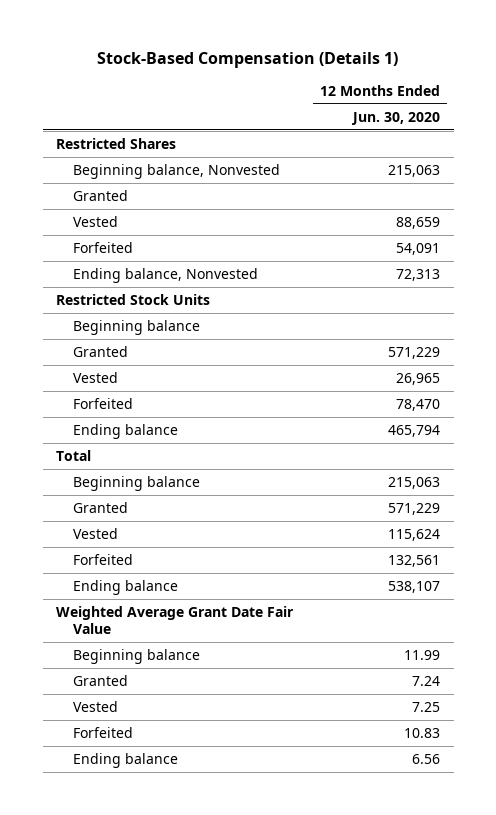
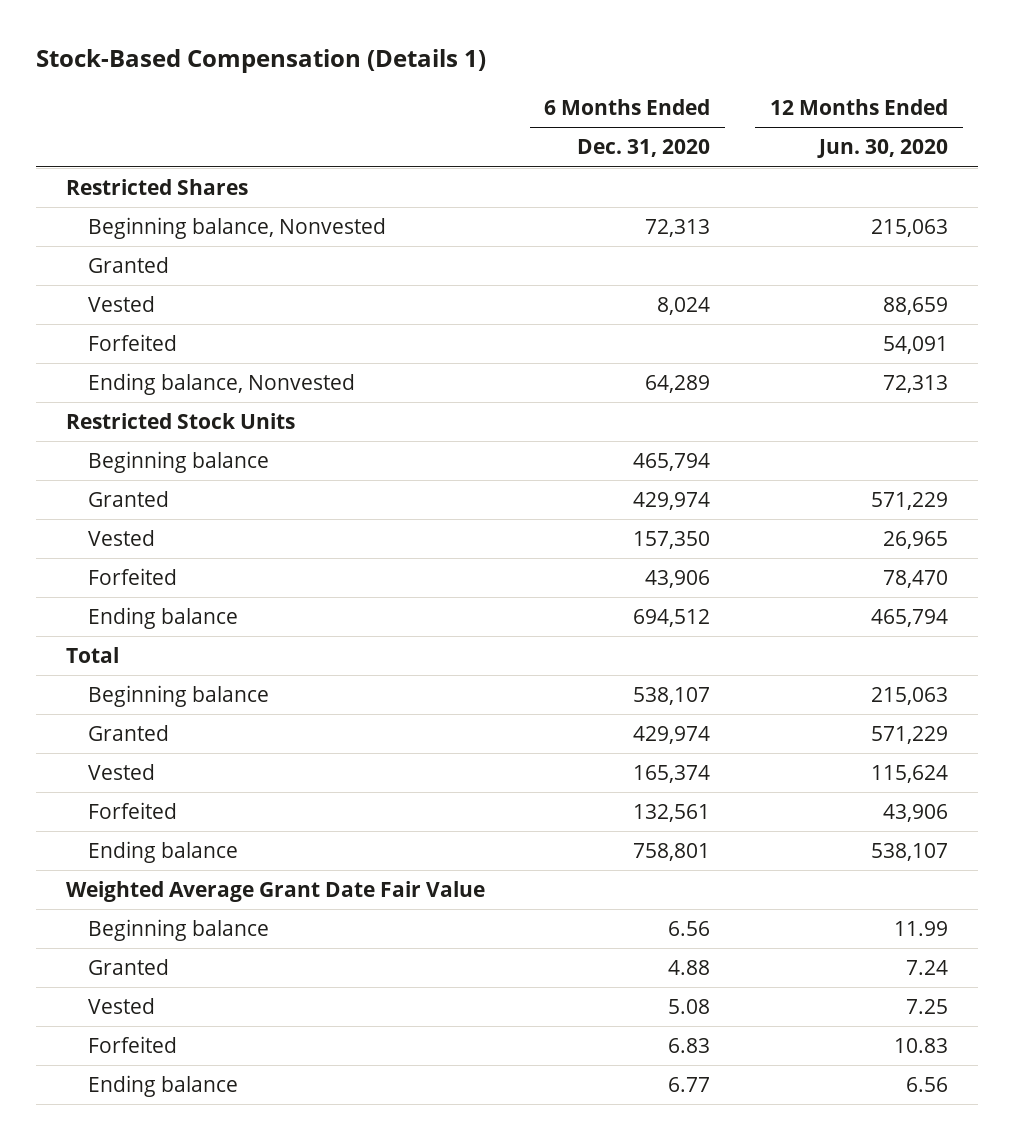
- | 12 Months Ended Jun. 30, 2020
+ | 6 Months Ended Dec. 31, 2020 | 12 Months Ended Jun. 30, 2020
- Forfeited | 132,561
+ Forfeited | 132,561 | 43,906

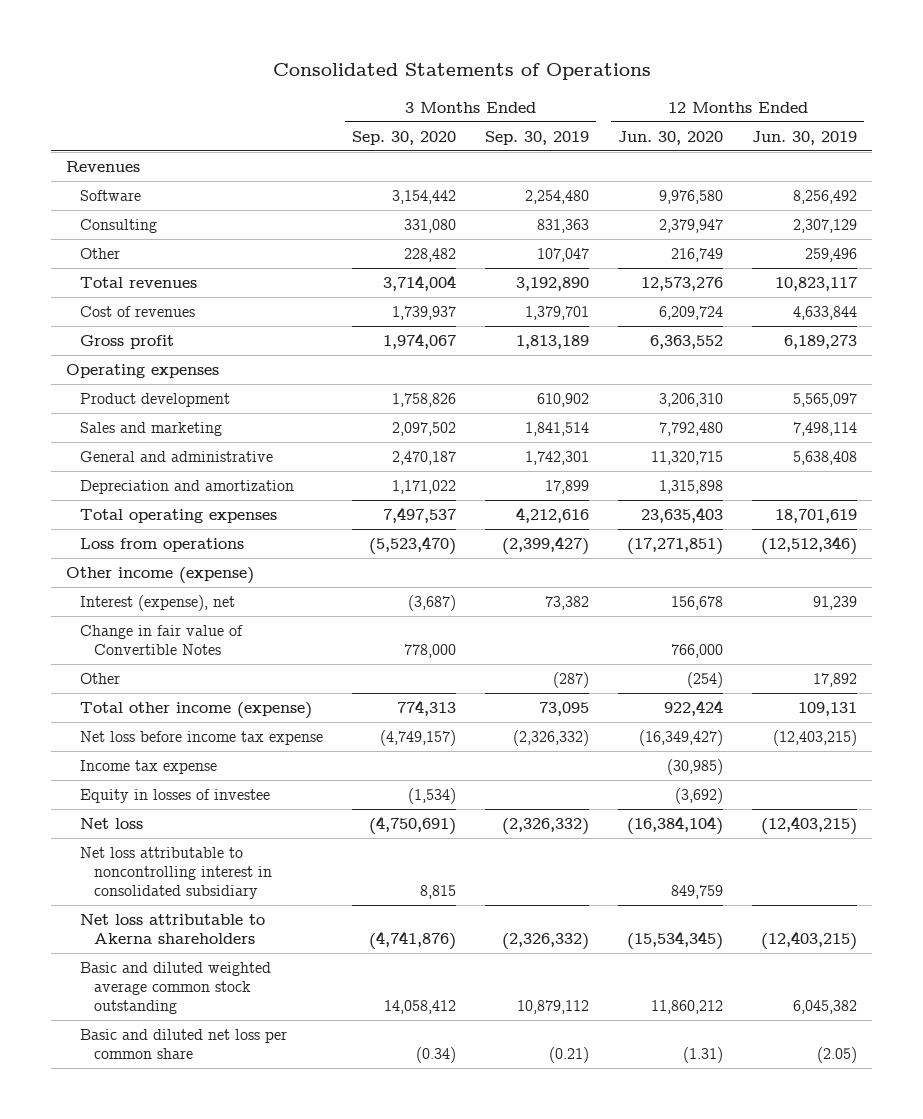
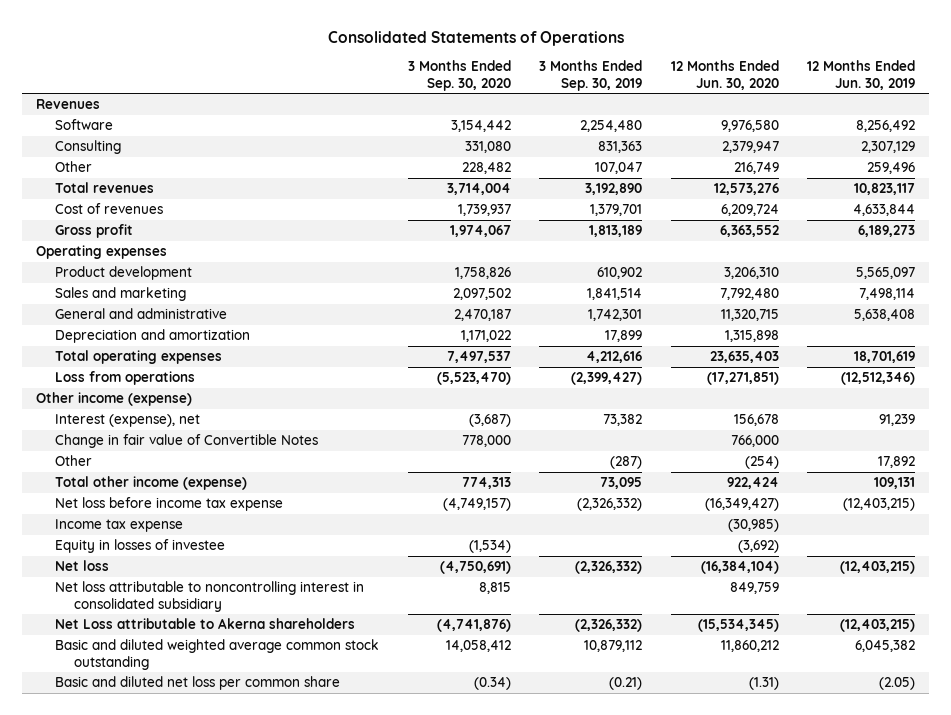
- Net loss attributable to Akerna shareholders | (4,741,876) | (2,326,332) | (15,534,345) | (12,403,215)
+ Net Loss attributable to Akerna shareholders | (4,741,876) | (2,326,332) | (15,534,345) | (12,403,215)

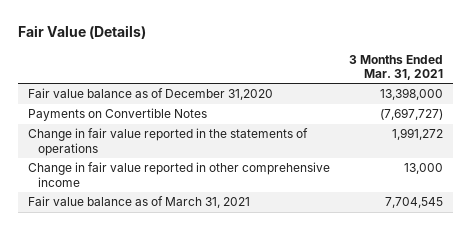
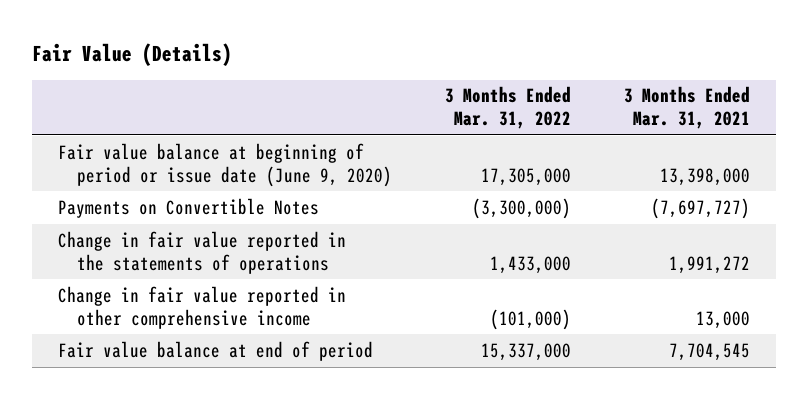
- | 3 Months Ended Mar. 31, 2021
+ | 3 Months Ended Mar. 31, 2022 | 3 Months Ended Mar. 31, 2021
- Fair value balance as of December 31,2020 | 13,398,000
+ Fair value balance at beginning of period or issue date (June 9, 2020) | 17,305,000 | 13,398,000
- Fair value balance as of March 31, 2021 | 7,704,545
+ Fair value balance at end of period | 15,337,000 | 7,704,545

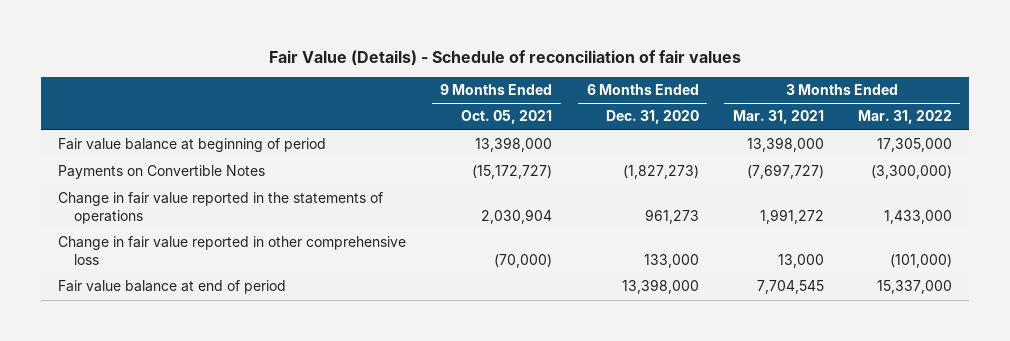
- Fair Value (Details)
+ Fair Value (Details) - Schedule of reconciliation of fair values
- | 3 Months Ended Mar. 31, 2022 | 3 Months Ended Mar. 31, 2021
+ | 9 Months Ended Oct. 05, 2021 | 6 Months Ended Dec. 31, 2020 | 3 Months Ended Mar. 31, 2021 | 3 Months Ended Mar. 31, 2022
- Fair value balance at beginning of period or issue date (June 9, 2020) | 17,305,000 | 13,398,000
+ Fair value balance at beginning of period | 13,398,000 | | 13,398,000 | 17,305,000
- Change in fair value reported in other comprehensive income | (101,000) | 13,000
+ Change in fair value reported in other comprehensive loss | (70,000) | 133,000 | 13,000 | (101,000)

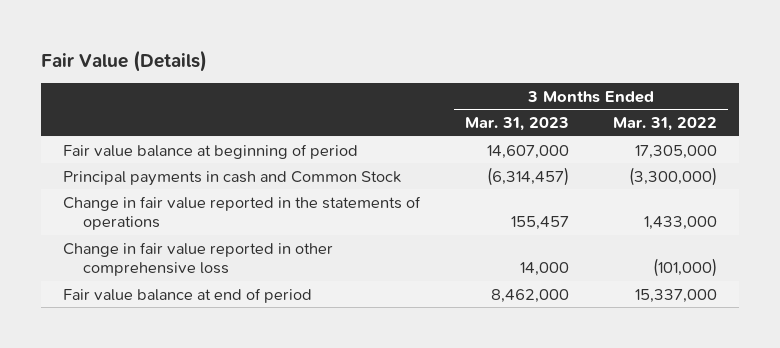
- Fair Value (Details) - Schedule of reconciliation of fair values
+ Fair Value (Details)
- | 9 Months Ended Oct. 05, 2021 | 6 Months Ended Dec. 31, 2020 | 3 Months Ended Mar. 31, 2021 | 3 Months Ended Mar. 31, 2022
+ | 3 Months Ended Mar. 31, 2023 | 3 Months Ended Mar. 31, 2022
- Payments on Convertible Notes | (15,172,727) | (1,827,273) | (7,697,727) | (3,300,000)
+ Principal payments in cash and Common Stock | (6,314,457) | (3,300,000)

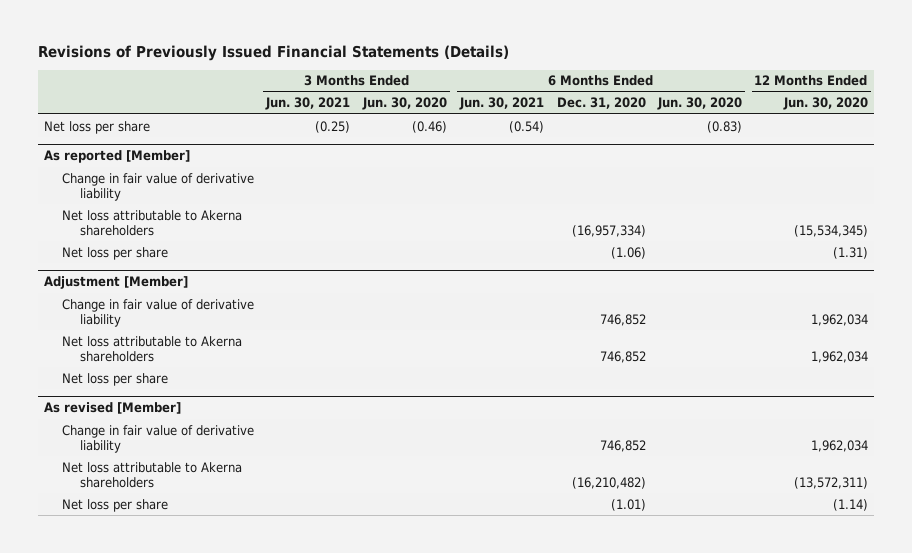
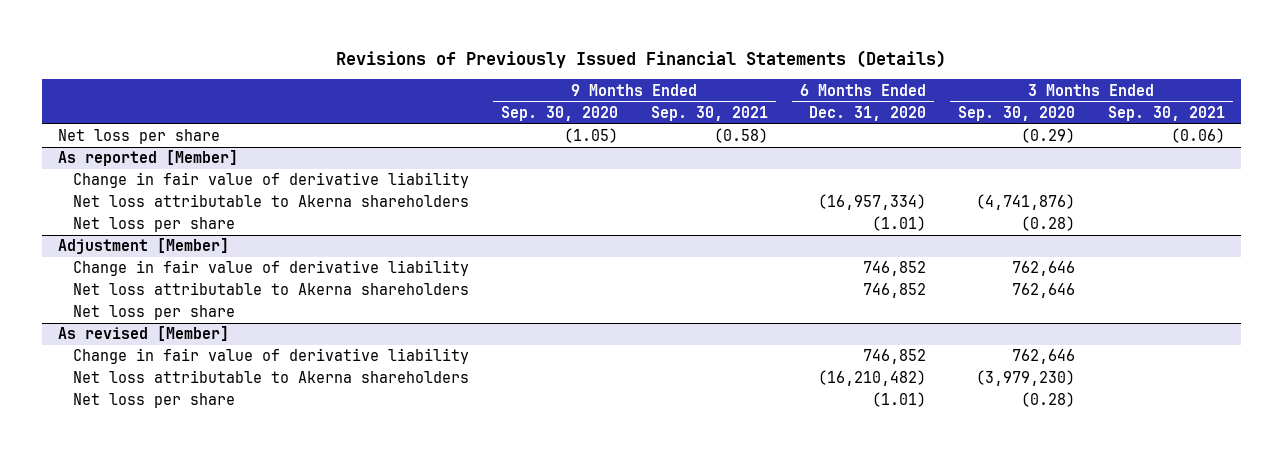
- | 3 Months Ended Jun. 30, 2021 | 3 Months Ended Jun. 30, 2020 | 6 Months Ended Jun. 30, 2021 | 6 Months Ended Dec. 31, 2020 | 6 Months Ended Jun. 30, 2020 | 12 Months Ended Jun. 30, 2020
+ | 9 Months Ended Sep. 30, 2020 | 9 Months Ended Sep. 30, 2021 | 6 Months Ended Dec. 31, 2020 | 3 Months Ended Sep. 30, 2020 | 3 Months Ended Sep. 30, 2021
@ As reported [Member]
- Net loss per share | | | | (1.06) | | (1.31)
+ Net loss per share | | | (1.01) | (0.28) |

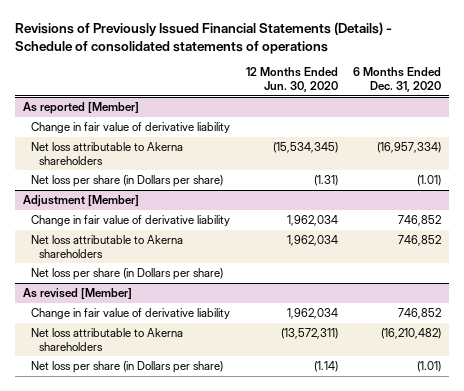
- Revisions of Previously Issued Financial Statements (Details)
+ Revisions of Previously Issued Financial Statements (Details) - Schedule of consolidated statements of operations
- | 9 Months Ended Sep. 30, 2020 | 9 Months Ended Sep. 30, 2021 | 6 Months Ended Dec. 31, 2020 | 3 Months Ended Sep. 30, 2020 | 3 Months Ended Sep. 30, 2021
+ | 12 Months Ended Jun. 30, 2020 | 6 Months Ended Dec. 31, 2020
- Net loss per share | (1.05) | (0.58) | | (0.29) | (0.06)
@ As reported [Member]
- Net loss per share | | | (1.01) | (0.28) |
+ Net loss per share (in Dollars per share) | (1.31) | (1.01)
@ Adjustment [Member]
- Net loss per share
+ Net loss per share (in Dollars per share)
@ As revised [Member]
- Net loss per share | | | (1.01) | (0.28) |
+ Net loss per share (in Dollars per share) | (1.14) | (1.01)

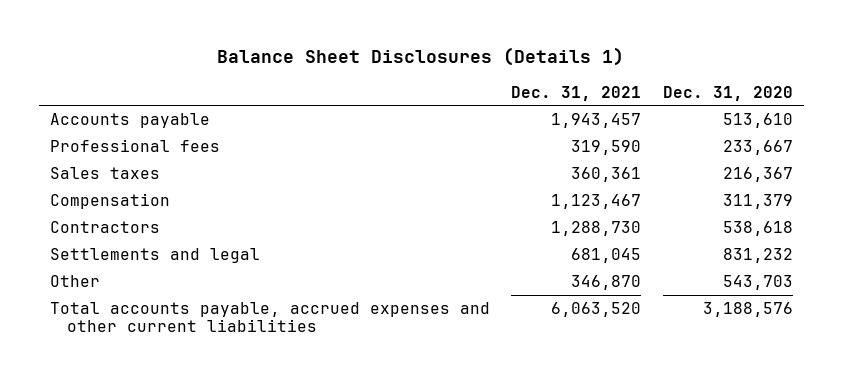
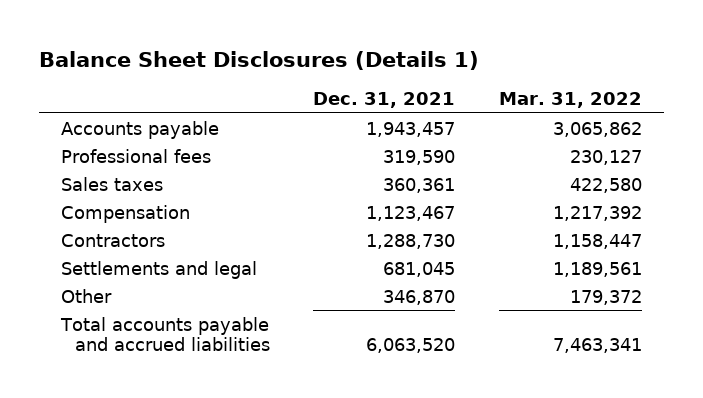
- | Dec. 31, 2021 | Dec. 31, 2020
+ | Dec. 31, 2021 | Mar. 31, 2022
- Total accounts payable, accrued expenses and other current liabilities | 6,063,520 | 3,188,576
+ Total accounts payable and accrued liabilities | 6,063,520 | 7,463,341

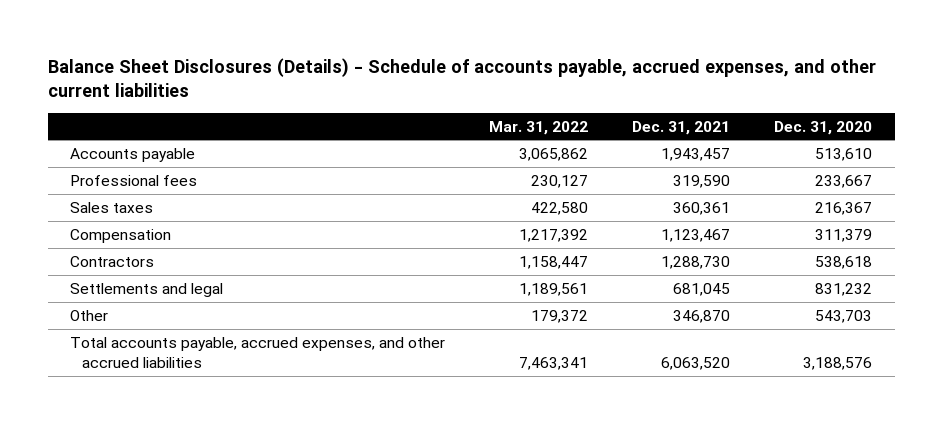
- Balance Sheet Disclosures (Details 1)
+ Balance Sheet Disclosures (Details) - Schedule of accounts payable, accrued expenses, and other current liabilities
- | Dec. 31, 2021 | Mar. 31, 2022
+ | Mar. 31, 2022 | Dec. 31, 2021 | Dec. 31, 2020
- Total accounts payable and accrued liabilities | 6,063,520 | 7,463,341
+ Total accounts payable, accrued expenses, and other accrued liabilities | 7,463,341 | 6,063,520 | 3,188,576

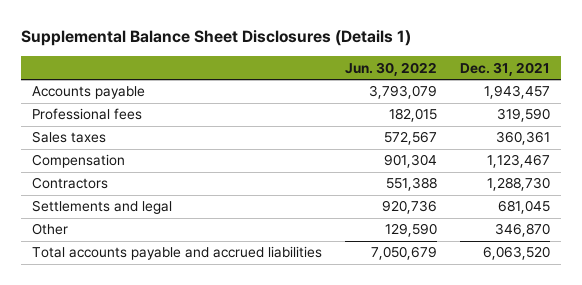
- Balance Sheet Disclosures (Details) - Schedule of accounts payable, accrued expenses, and other current liabilities
+ Supplemental Balance Sheet Disclosures (Details 1)
- | Mar. 31, 2022 | Dec. 31, 2021 | Dec. 31, 2020
+ | Jun. 30, 2022 | Dec. 31, 2021
- Total accounts payable, accrued expenses, and other accrued liabilities | 7,463,341 | 6,063,520 | 3,188,576
+ Total accounts payable and accrued liabilities | 7,050,679 | 6,063,520

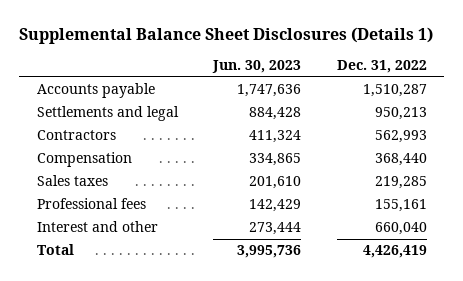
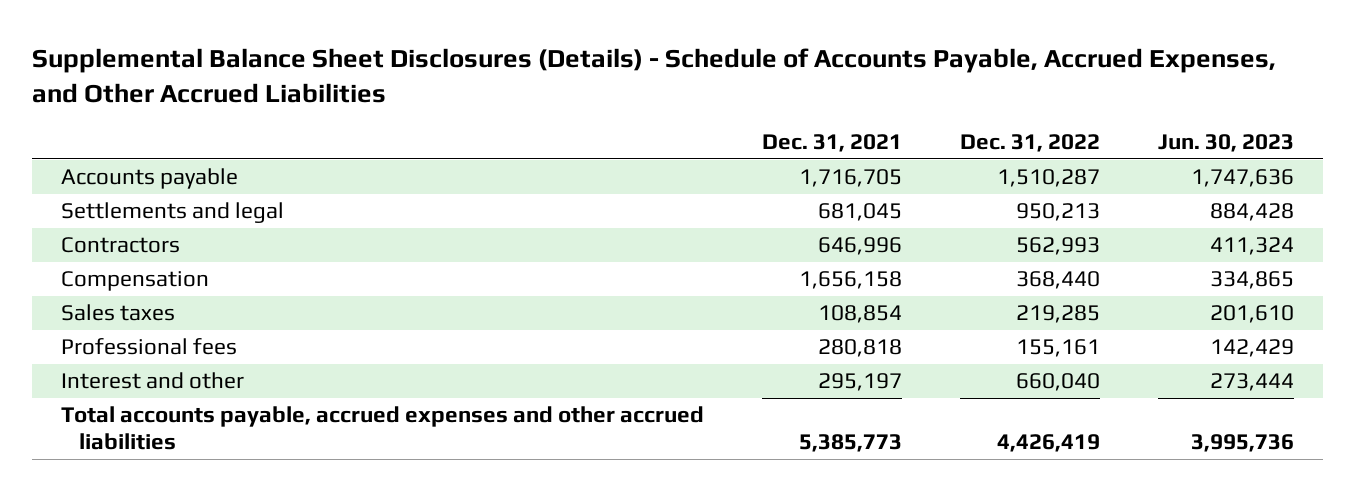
- Supplemental Balance Sheet Disclosures (Details 1)
+ Supplemental Balance Sheet Disclosures (Details) - Schedule of Accounts Payable, Accrued Expenses, and Other Accrued Liabilities
- | Jun. 30, 2023 | Dec. 31, 2022
+ | Dec. 31, 2021 | Dec. 31, 2022 | Jun. 30, 2023
- Total | 3,995,736 | 4,426,419
+ Total accounts payable, accrued expenses and other accrued liabilities | 5,385,773 | 4,426,419 | 3,995,736

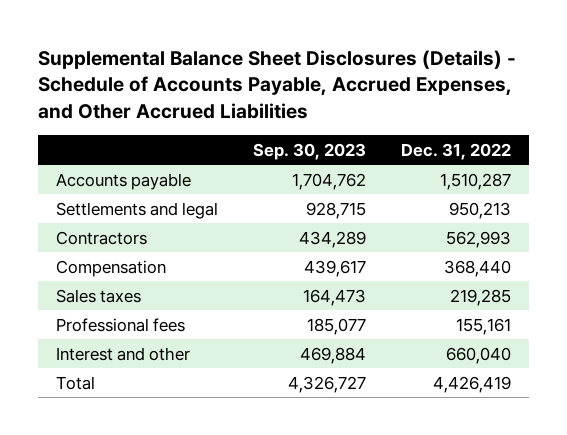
- | Dec. 31, 2021 | Dec. 31, 2022 | Jun. 30, 2023
+ | Sep. 30, 2023 | Dec. 31, 2022
- Total accounts payable, accrued expenses and other accrued liabilities | 5,385,773 | 4,426,419 | 3,995,736
+ Total | 4,326,727 | 4,426,419

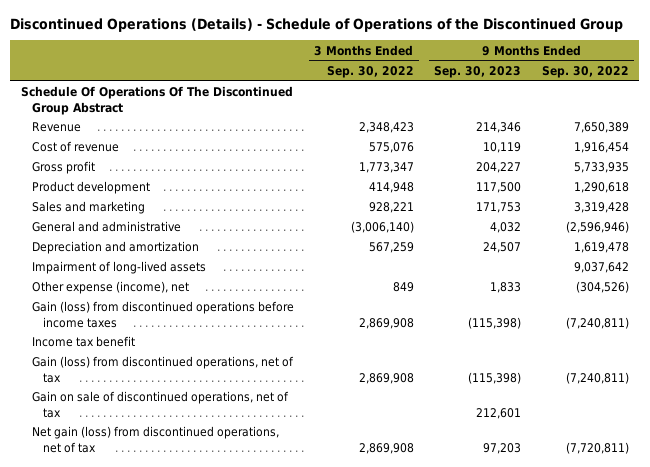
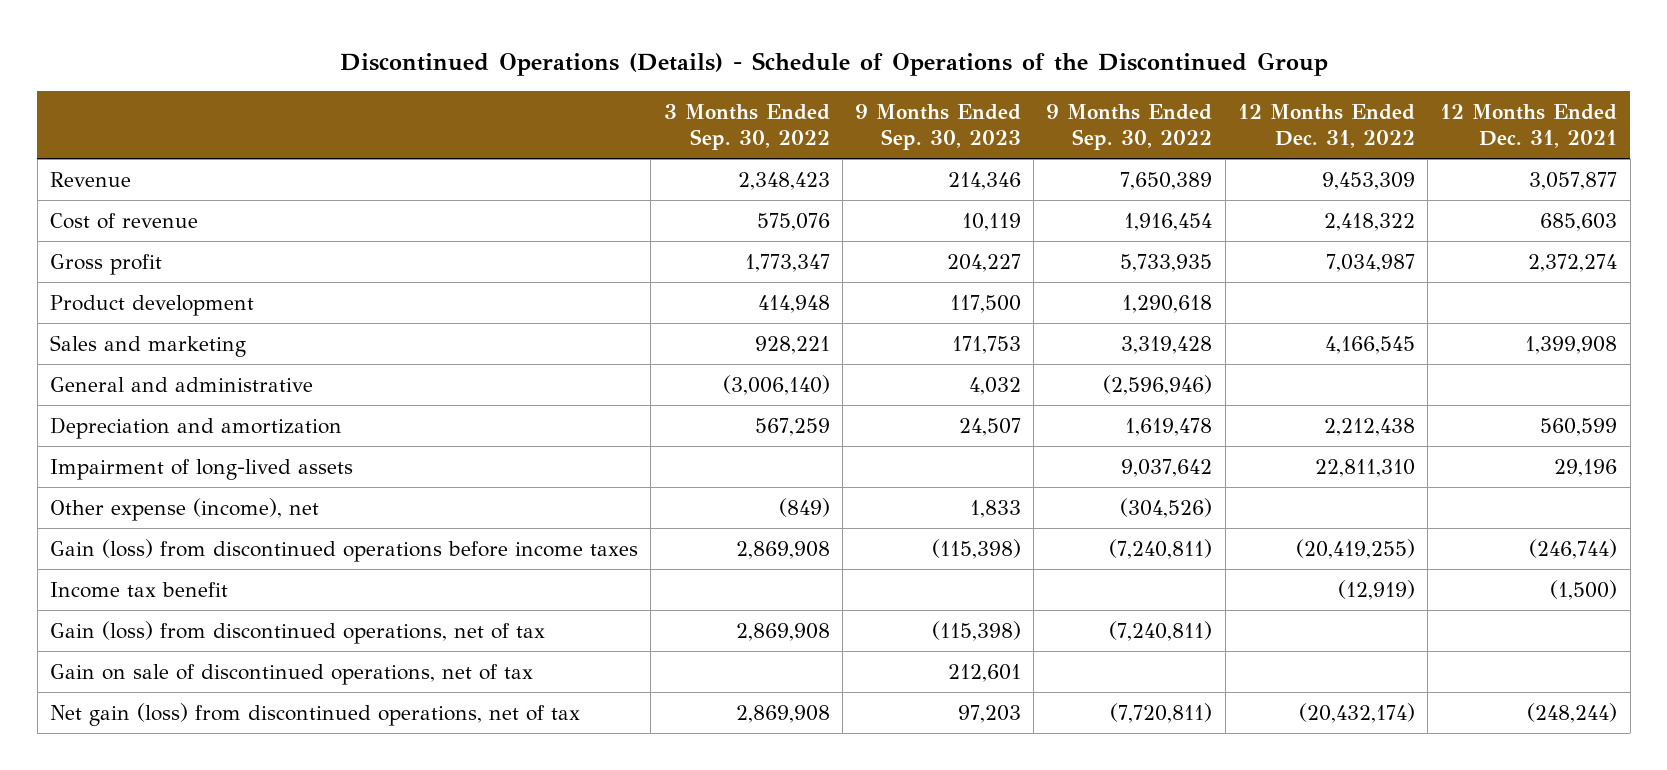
- | 3 Months Ended Sep. 30, 2022 | 9 Months Ended Sep. 30, 2023 | 9 Months Ended Sep. 30, 2022
+ | 3 Months Ended Sep. 30, 2022 | 9 Months Ended Sep. 30, 2023 | 9 Months Ended Sep. 30, 2022 | 12 Months Ended Dec. 31, 2022 | 12 Months Ended Dec. 31, 2021
- Schedule Of Operations Of The Discontinued Group Abstract
- Other expense (income), net | 849 | 1,833 | (304,526)
+ Other expense (income), net | (849) | 1,833 | (304,526) | |

